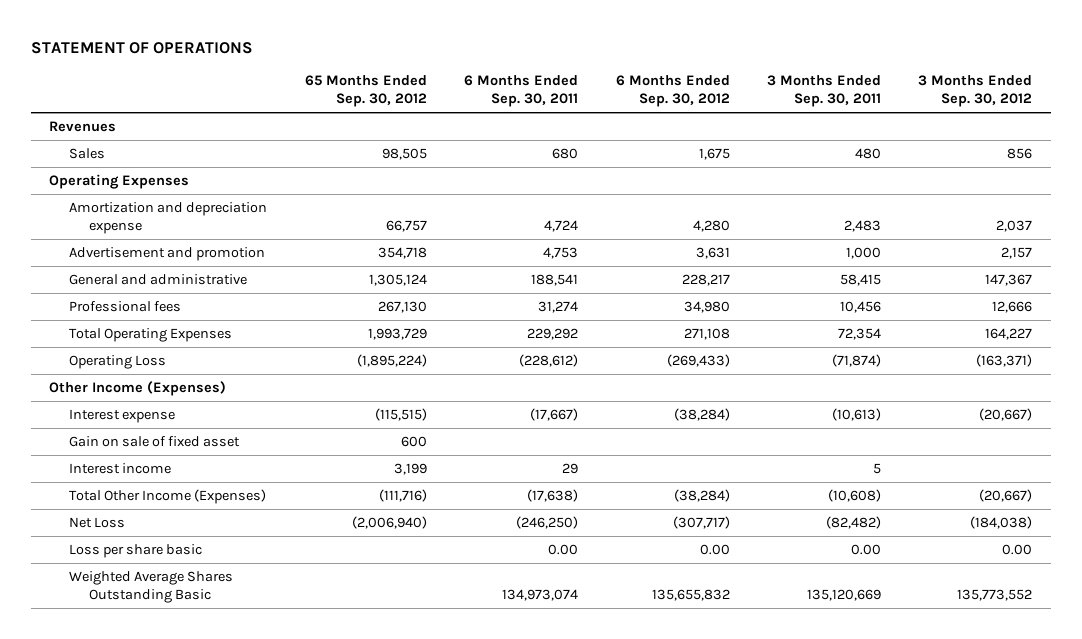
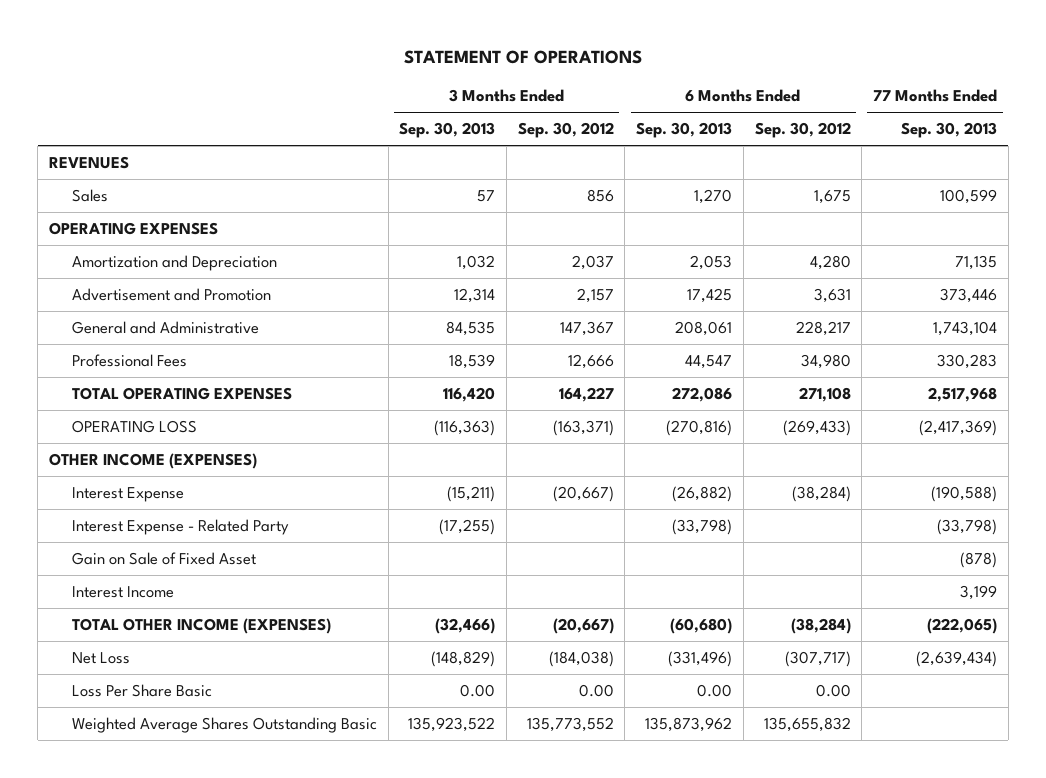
- | 65 Months Ended Sep. 30, 2012 | 6 Months Ended Sep. 30, 2011 | 6 Months Ended Sep. 30, 2012 | 3 Months Ended Sep. 30, 2011 | 3 Months Ended Sep. 30, 2012
+ | 3 Months Ended Sep. 30, 2013 | 3 Months Ended Sep. 30, 2012 | 6 Months Ended Sep. 30, 2013 | 6 Months Ended Sep. 30, 2012 | 77 Months Ended Sep. 30, 2013
- Revenues
+ REVENUES
- Operating Expenses
- Amortization and depreciation expense | 66,757 | 4,724 | 4,280 | 2,483 | 2,037
- Advertisement and promotion | 354,718 | 4,753 | 3,631 | 1,000 | 2,157
- General and administrative | 1,305,124 | 188,541 | 228,217 | 58,415 | 147,367
- Professional fees | 267,130 | 31,274 | 34,980 | 10,456 | 12,666
- Total Operating Expenses | 1,993,729 | 229,292 | 271,108 | 72,354 | 164,227
- Operating Loss | (1,895,224) | (228,612) | (269,433) | (71,874) | (163,371)
- Other Income (Expenses)
- Interest expense | (115,515) | (17,667) | (38,284) | (10,613) | (20,667)
- Gain on sale of fixed asset | 600 | | | |
- Interest income | 3,199 | 29 | | 5 |
- Total Other Income (Expenses) | (111,716) | (17,638) | (38,284) | (10,608) | (20,667)
+ OPERATING EXPENSES
+ Amortization and Depreciation | 1,032 | 2,037 | 2,053 | 4,280 | 71,135
+ Advertisement and Promotion | 12,314 | 2,157 | 17,425 | 3,631 | 373,446
+ General and Administrative | 84,535 | 147,367 | 208,061 | 228,217 | 1,743,104
+ Professional Fees | 18,539 | 12,666 | 44,547 | 34,980 | 330,283
+ TOTAL OPERATING EXPENSES | 116,420 | 164,227 | 272,086 | 271,108 | 2,517,968
+ OPERATING LOSS | (116,363) | (163,371) | (270,816) | (269,433) | (2,417,369)
+ OTHER INCOME (EXPENSES)
+ Interest Expense | (15,211) | (20,667) | (26,882) | (38,284) | (190,588)
+ Interest Expense - Related Party | (17,255) | | (33,798) | | (33,798)
+ Gain on Sale of Fixed Asset | | | | | (878)
+ Interest Income | | | | | 3,199
+ TOTAL OTHER INCOME (EXPENSES) | (32,466) | (20,667) | (60,680) | (38,284) | (222,065)
- Loss per share basic | | 0.00 | 0.00 | 0.00 | 0.00
+ Loss Per Share Basic | 0.00 | 0.00 | 0.00 | 0.00 |

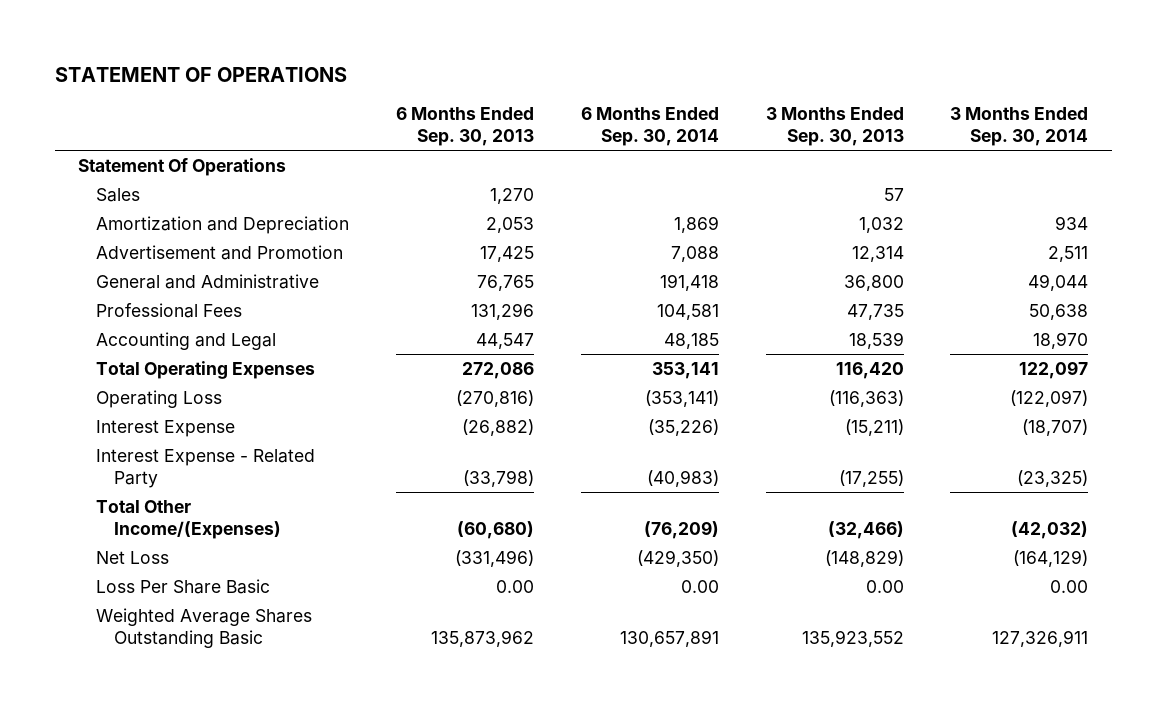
- | 3 Months Ended Sep. 30, 2013 | 3 Months Ended Sep. 30, 2012 | 6 Months Ended Sep. 30, 2013 | 6 Months Ended Sep. 30, 2012 | 77 Months Ended Sep. 30, 2013
+ | 6 Months Ended Sep. 30, 2013 | 6 Months Ended Sep. 30, 2014 | 3 Months Ended Sep. 30, 2013 | 3 Months Ended Sep. 30, 2014
- REVENUES
+ Statement Of Operations
- OPERATING EXPENSES
- General and Administrative | 84,535 | 147,367 | 208,061 | 228,217 | 1,743,104
- Professional Fees | 18,539 | 12,666 | 44,547 | 34,980 | 330,283
- TOTAL OPERATING EXPENSES | 116,420 | 164,227 | 272,086 | 271,108 | 2,517,968
- OPERATING LOSS | (116,363) | (163,371) | (270,816) | (269,433) | (2,417,369)
- OTHER INCOME (EXPENSES)
+ General and Administrative | 76,765 | 191,418 | 36,800 | 49,044
+ Professional Fees | 131,296 | 104,581 | 47,735 | 50,638
+ Accounting and Legal | 44,547 | 48,185 | 18,539 | 18,970
+ Total Operating Expenses | 272,086 | 353,141 | 116,420 | 122,097
+ Operating Loss | (270,816) | (353,141) | (116,363) | (122,097)
- Gain on Sale of Fixed Asset | | | | | (878)
- Interest Income | | | | | 3,199
- TOTAL OTHER INCOME (EXPENSES) | (32,466) | (20,667) | (60,680) | (38,284) | (222,065)
+ Total Other Income/(Expenses) | (60,680) | (76,209) | (32,466) | (42,032)
- Weighted Average Shares Outstanding Basic | 135,923,522 | 135,773,552 | 135,873,962 | 135,655,832 |
+ Weighted Average Shares Outstanding Basic | 135,873,962 | 130,657,891 | 135,923,552 | 127,326,911

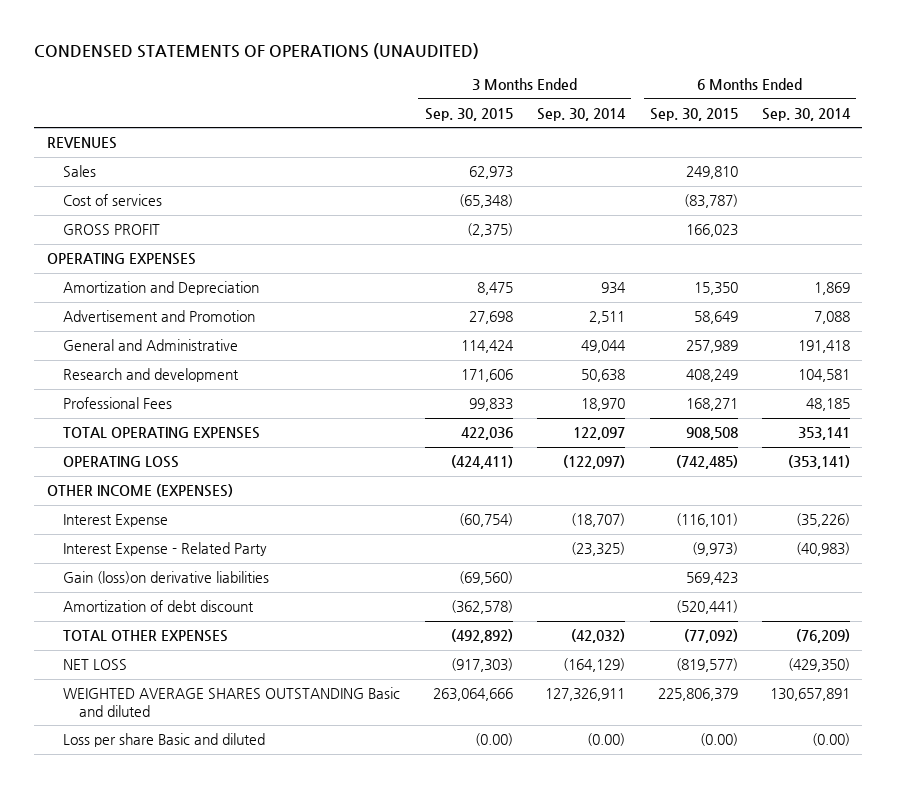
- STATEMENT OF OPERATIONS
+ CONDENSED STATEMENTS OF OPERATIONS (UNAUDITED)
- | 6 Months Ended Sep. 30, 2013 | 6 Months Ended Sep. 30, 2014 | 3 Months Ended Sep. 30, 2013 | 3 Months Ended Sep. 30, 2014
+ | 3 Months Ended Sep. 30, 2015 | 3 Months Ended Sep. 30, 2014 | 6 Months Ended Sep. 30, 2015 | 6 Months Ended Sep. 30, 2014
- Statement Of Operations
+ REVENUES
+ Cost of services | (65,348) | | (83,787) |
+ GROSS PROFIT | (2,375) | | 166,023 |
+ OPERATING EXPENSES
- Professional Fees | 131,296 | 104,581 | 47,735 | 50,638
- Accounting and Legal | 44,547 | 48,185 | 18,539 | 18,970
- Total Operating Expenses | 272,086 | 353,141 | 116,420 | 122,097
- Operating Loss | (270,816) | (353,141) | (116,363) | (122,097)
+ Research and development | 171,606 | 50,638 | 408,249 | 104,581
+ Professional Fees | 99,833 | 18,970 | 168,271 | 48,185
+ TOTAL OPERATING EXPENSES | 422,036 | 122,097 | 908,508 | 353,141
+ OPERATING LOSS | (424,411) | (122,097) | (742,485) | (353,141)
+ OTHER INCOME (EXPENSES)
- Total Other Income/(Expenses) | (60,680) | (76,209) | (32,466) | (42,032)
- Net Loss | (331,496) | (429,350) | (148,829) | (164,129)
- Loss Per Share Basic | 0.00 | 0.00 | 0.00 | 0.00
- Weighted Average Shares Outstanding Basic | 135,873,962 | 130,657,891 | 135,923,552 | 127,326,911
+ Gain (loss)on derivative liabilities | (69,560) | | 569,423 |
+ Amortization of debt discount | (362,578) | | (520,441) |
+ TOTAL OTHER EXPENSES | (492,892) | (42,032) | (77,092) | (76,209)
+ NET LOSS | (917,303) | (164,129) | (819,577) | (429,350)
+ WEIGHTED AVERAGE SHARES OUTSTANDING Basic and diluted | 263,064,666 | 127,326,911 | 225,806,379 | 130,657,891
+ Loss per share Basic and diluted | (0.00) | (0.00) | (0.00) | (0.00)

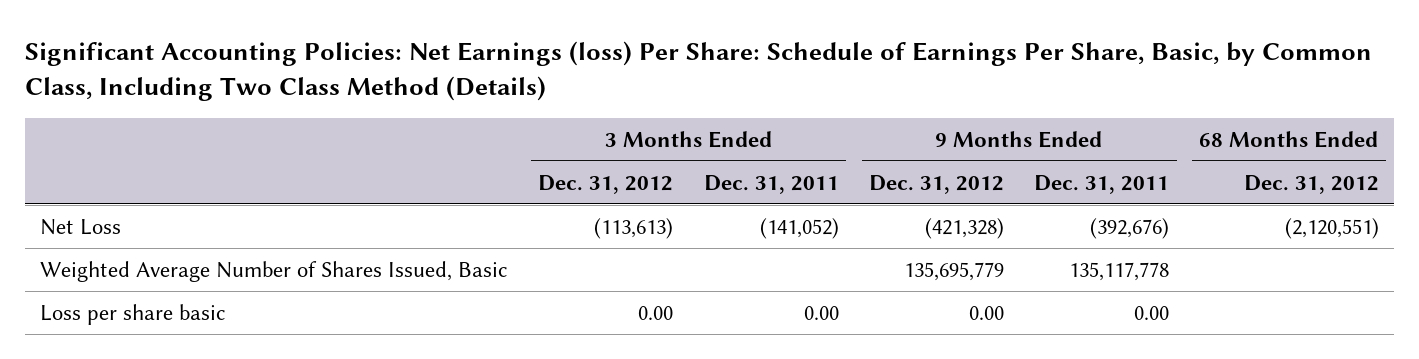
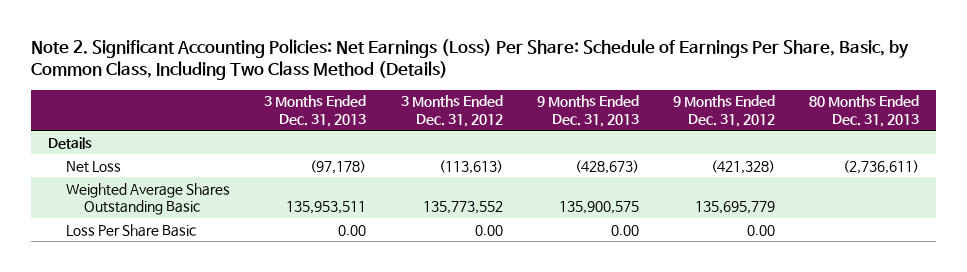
- Significant Accounting Policies: Net Earnings (loss) Per Share: Schedule of Earnings Per Share, Basic, by Common Class, Including Two Class Method (Details)
+ Note 2. Significant Accounting Policies: Net Earnings (Loss) Per Share: Schedule of Earnings Per Share, Basic, by Common Class, Including Two Class Method (Details)
- | 3 Months Ended Dec. 31, 2012 | 3 Months Ended Dec. 31, 2011 | 9 Months Ended Dec. 31, 2012 | 9 Months Ended Dec. 31, 2011 | 68 Months Ended Dec. 31, 2012
+ | 3 Months Ended Dec. 31, 2013 | 3 Months Ended Dec. 31, 2012 | 9 Months Ended Dec. 31, 2013 | 9 Months Ended Dec. 31, 2012 | 80 Months Ended Dec. 31, 2013
+ Details
- Weighted Average Number of Shares Issued, Basic | | | 135,695,779 | 135,117,778 |
- Loss per share basic | 0.00 | 0.00 | 0.00 | 0.00 |
+ Weighted Average Shares Outstanding Basic | 135,953,511 | 135,773,552 | 135,900,575 | 135,695,779 |
+ Loss Per Share Basic | 0.00 | 0.00 | 0.00 | 0.00 |

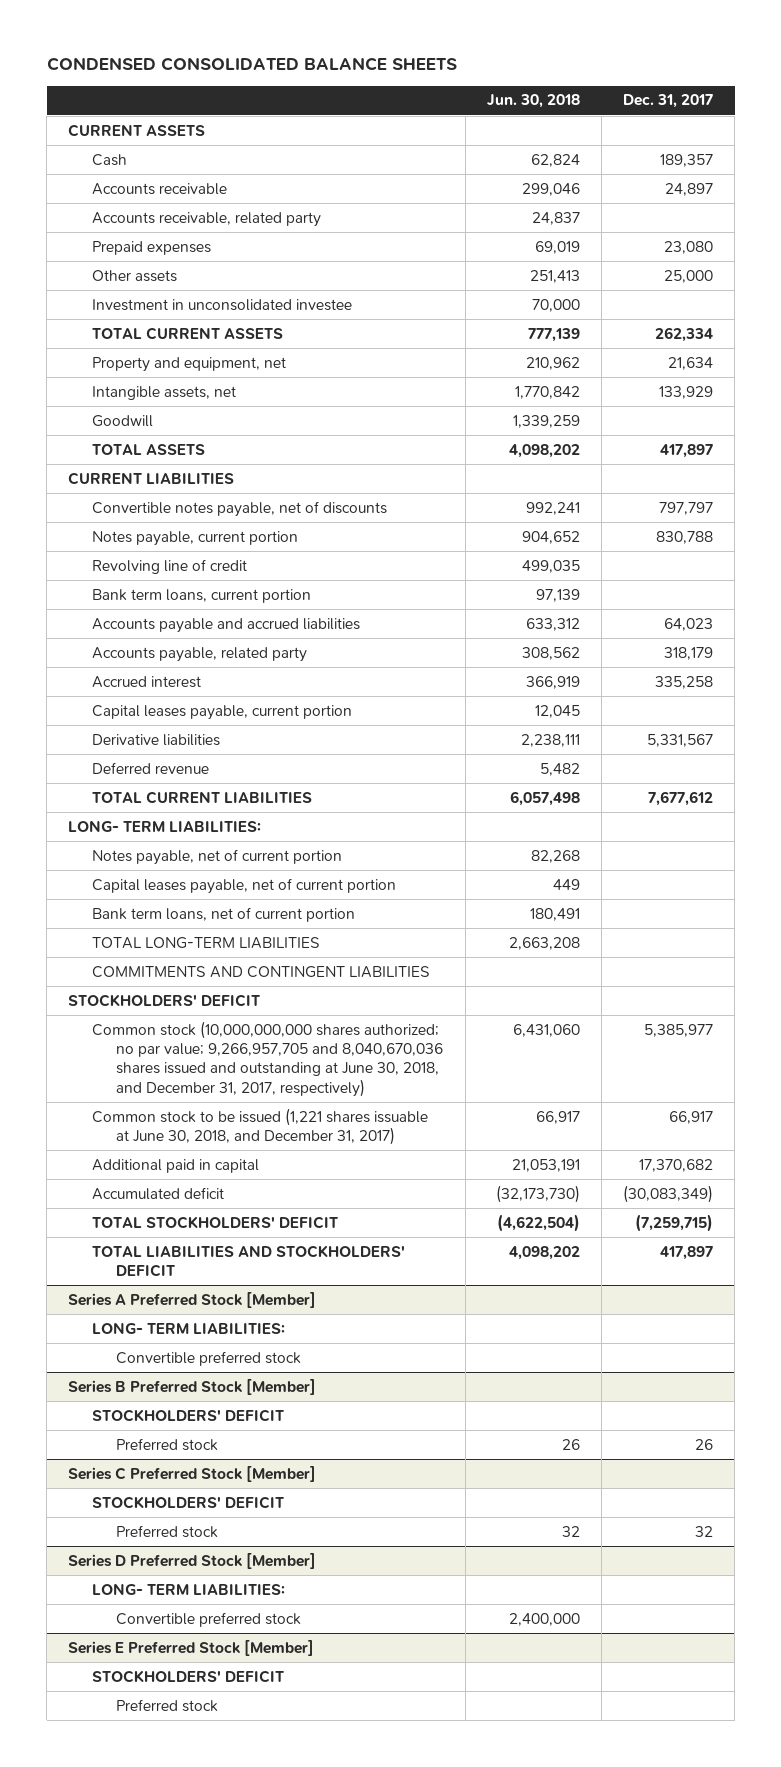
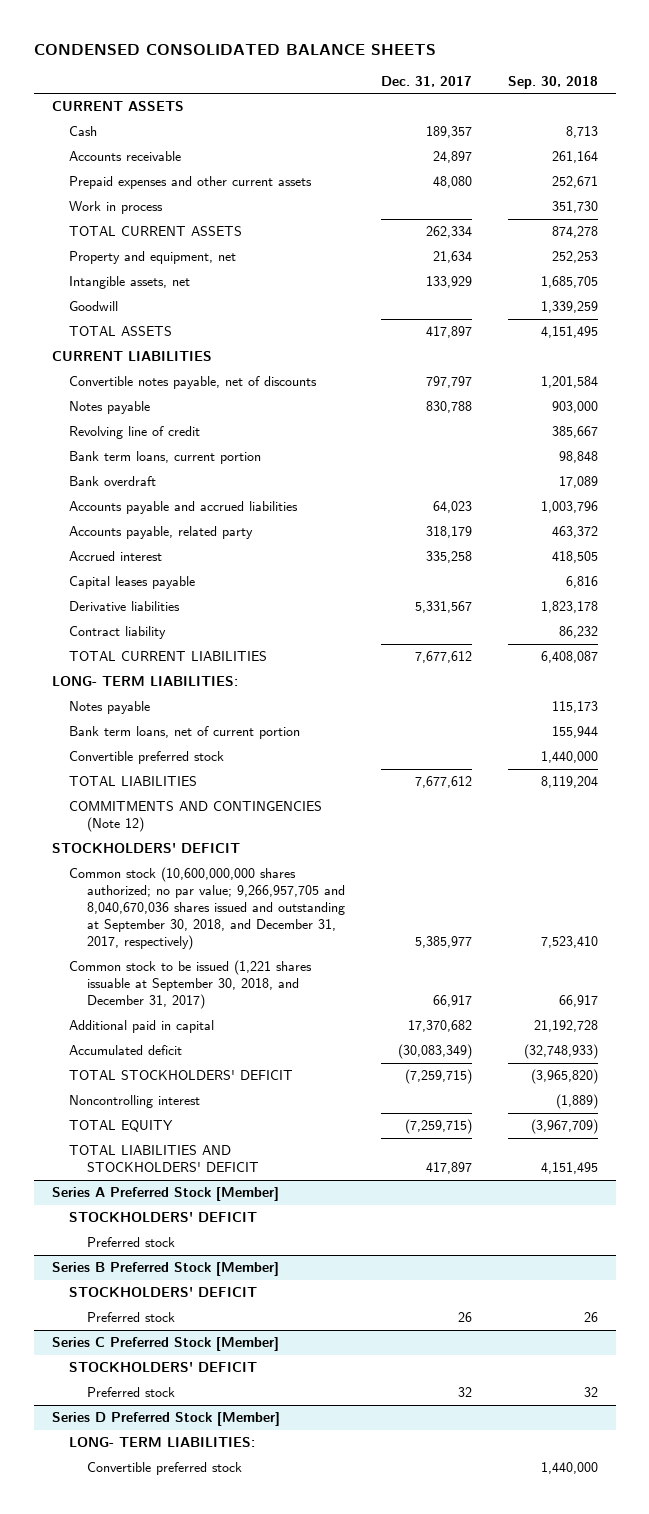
- | Jun. 30, 2018 | Dec. 31, 2017
+ | Dec. 31, 2017 | Sep. 30, 2018
- Accounts receivable, related party | 24,837 |
- Prepaid expenses | 69,019 | 23,080
- Other assets | 251,413 | 25,000
- Investment in unconsolidated investee | 70,000 |
+ Prepaid expenses and other current assets | 48,080 | 252,671
+ Work in process | | 351,730
- Notes payable, current portion | 904,652 | 830,788
+ Notes payable | 830,788 | 903,000
+ Bank overdraft | | 17,089
- Capital leases payable, current portion | 12,045 |
+ Capital leases payable | | 6,816
- Deferred revenue | 5,482 |
+ Contract liability | | 86,232
- Notes payable, net of current portion | 82,268 |
- Capital leases payable, net of current portion | 449 |
+ Notes payable | | 115,173
- TOTAL LONG-TERM LIABILITIES | 2,663,208 |
- COMMITMENTS AND CONTINGENT LIABILITIES
+ Convertible preferred stock | | 1,440,000
+ TOTAL LIABILITIES | 7,677,612 | 8,119,204
+ COMMITMENTS AND CONTINGENCIES (Note 12)
- Common stock (10,000,000,000 shares authorized; no par value; 9,266,957,705 and 8,040,670,036 shares issued and outstanding at June 30, 2018, and December 31, 2017, respectively) | 6,431,060 | 5,385,977
- Common stock to be issued (1,221 shares issuable at June 30, 2018, and December 31, 2017) | 66,917 | 66,917
+ Common stock (10,600,000,000 shares authorized; no par value; 9,266,957,705 and 8,040,670,036 shares issued and outstanding at September 30, 2018, and December 31, 2017, respectively) | 5,385,977 | 7,523,410
+ Common stock to be issued (1,221 shares issuable at September 30, 2018, and December 31, 2017) | 66,917 | 66,917
+ Noncontrolling interest | | (1,889)
+ TOTAL EQUITY | (7,259,715) | (3,967,709)
@ Series A Preferred Stock [Member]
- LONG- TERM LIABILITIES:
- Convertible preferred stock
+ STOCKHOLDERS' DEFICIT
+ Preferred stock
- Series E Preferred Stock [Member]
- STOCKHOLDERS' DEFICIT
- Preferred stock

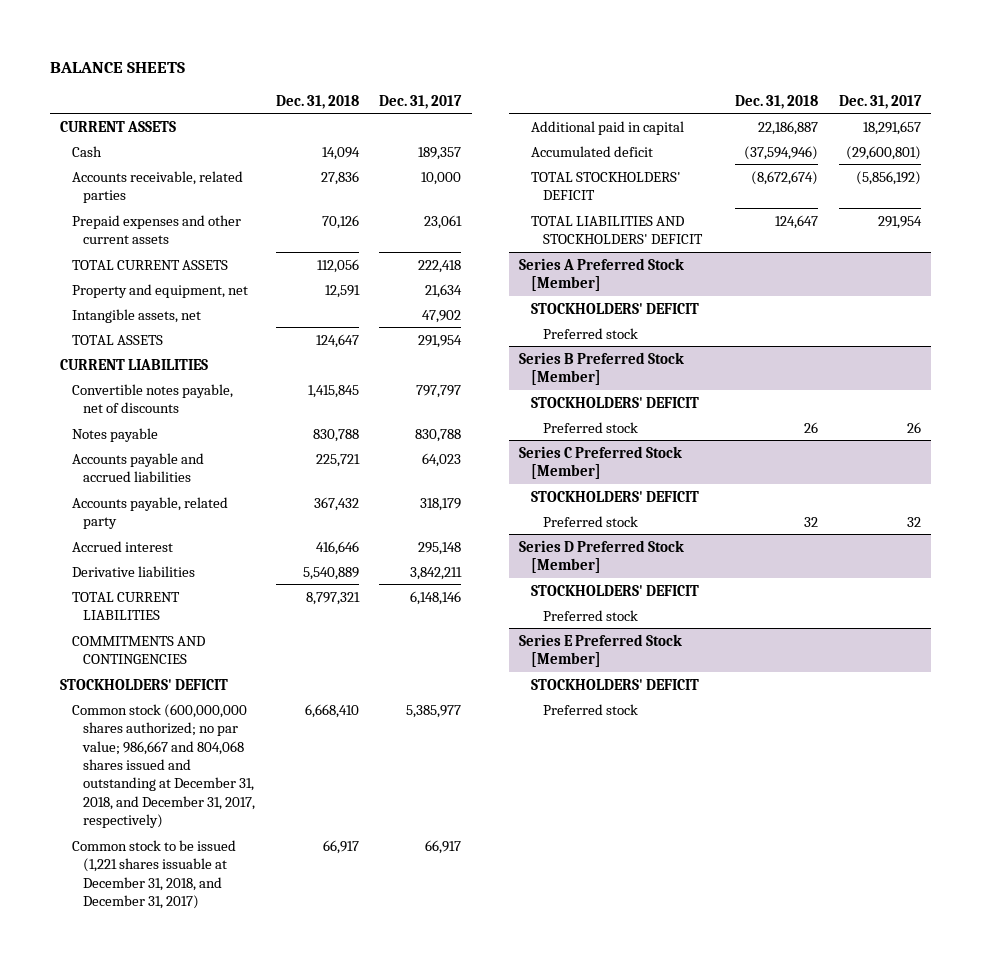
- CONDENSED CONSOLIDATED BALANCE SHEETS
+ BALANCE SHEETS
- | Dec. 31, 2017 | Sep. 30, 2018
+ | Dec. 31, 2018 | Dec. 31, 2017
- Accounts receivable | 24,897 | 261,164
- Prepaid expenses and other current assets | 48,080 | 252,671
- Work in process | | 351,730
- TOTAL CURRENT ASSETS | 262,334 | 874,278
+ Accounts receivable, related parties | 27,836 | 10,000
+ Prepaid expenses and other current assets | 70,126 | 23,061
+ TOTAL CURRENT ASSETS | 112,056 | 222,418
- Intangible assets, net | 133,929 | 1,685,705
- Goodwill | | 1,339,259
- TOTAL ASSETS | 417,897 | 4,151,495
+ Intangible assets, net | | 47,902
+ TOTAL ASSETS | 124,647 | 291,954
- Revolving line of credit | | 385,667
- Bank term loans, current portion | | 98,848
- Bank overdraft | | 17,089
- Accrued interest | 335,258 | 418,505
- Capital leases payable | | 6,816
- Derivative liabilities | 5,331,567 | 1,823,178
- Contract liability | | 86,232
- TOTAL CURRENT LIABILITIES | 7,677,612 | 6,408,087
- LONG- TERM LIABILITIES:
- Notes payable | | 115,173
- Bank term loans, net of current portion | | 155,944
- Convertible preferred stock | | 1,440,000
- TOTAL LIABILITIES | 7,677,612 | 8,119,204
- COMMITMENTS AND CONTINGENCIES (Note 12)
+ Accrued interest | 416,646 | 295,148
+ Derivative liabilities | 5,540,889 | 3,842,211
+ TOTAL CURRENT LIABILITIES | 8,797,321 | 6,148,146
+ COMMITMENTS AND CONTINGENCIES
- Common stock (10,600,000,000 shares authorized; no par value; 9,266,957,705 and 8,040,670,036 shares issued and outstanding at September 30, 2018, and December 31, 2017, respectively) | 5,385,977 | 7,523,410
- Common stock to be issued (1,221 shares issuable at September 30, 2018, and December 31, 2017) | 66,917 | 66,917
- Additional paid in capital | 17,370,682 | 21,192,728
- Accumulated deficit | (30,083,349) | (32,748,933)
- TOTAL STOCKHOLDERS' DEFICIT | (7,259,715) | (3,965,820)
- Noncontrolling interest | | (1,889)
- TOTAL EQUITY | (7,259,715) | (3,967,709)
- TOTAL LIABILITIES AND STOCKHOLDERS' DEFICIT | 417,897 | 4,151,495
+ Common stock (600,000,000 shares authorized; no par value; 986,667 and 804,068 shares issued and outstanding at December 31, 2018, and December 31, 2017, respectively) | 6,668,410 | 5,385,977
+ Common stock to be issued (1,221 shares issuable at December 31, 2018, and December 31, 2017) | 66,917 | 66,917
+ Additional paid in capital | 22,186,887 | 18,291,657
+ Accumulated deficit | (37,594,946) | (29,600,801)
+ TOTAL STOCKHOLDERS' DEFICIT | (8,672,674) | (5,856,192)
+ TOTAL LIABILITIES AND STOCKHOLDERS' DEFICIT | 124,647 | 291,954
@ Series D Preferred Stock [Member]
- LONG- TERM LIABILITIES:
- Convertible preferred stock | | 1,440,000
+ STOCKHOLDERS' DEFICIT
+ Preferred stock
+ Series E Preferred Stock [Member]
+ STOCKHOLDERS' DEFICIT
+ Preferred stock

